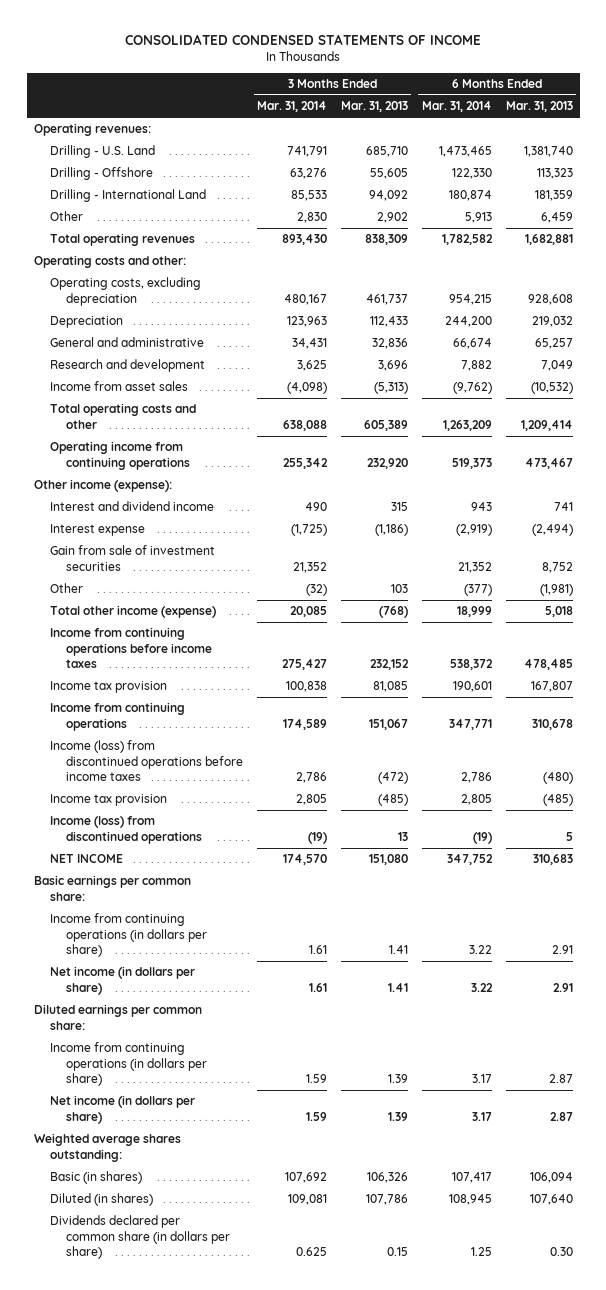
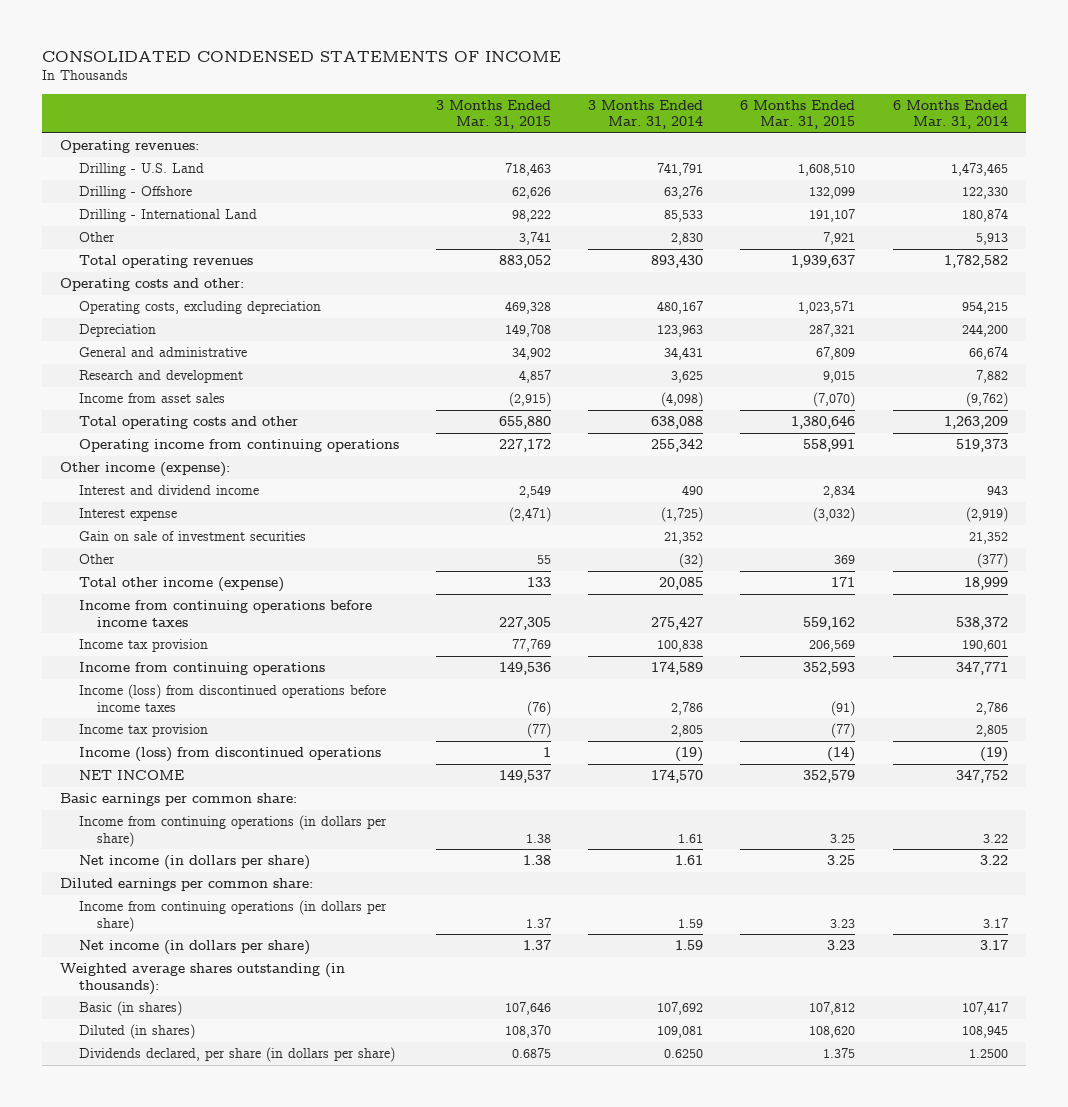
- | 3 Months Ended Mar. 31, 2014 | 3 Months Ended Mar. 31, 2013 | 6 Months Ended Mar. 31, 2014 | 6 Months Ended Mar. 31, 2013
+ | 3 Months Ended Mar. 31, 2015 | 3 Months Ended Mar. 31, 2014 | 6 Months Ended Mar. 31, 2015 | 6 Months Ended Mar. 31, 2014
- Gain from sale of investment securities | 21,352 | | 21,352 | 8,752
+ Gain on sale of investment securities | | 21,352 | | 21,352
- Weighted average shares outstanding:
+ Weighted average shares outstanding (in thousands):
- Dividends declared per common share (in dollars per share) | 0.625 | 0.15 | 1.25 | 0.30
+ Dividends declared, per share (in dollars per share) | 0.6875 | 0.6250 | 1.375 | 1.2500

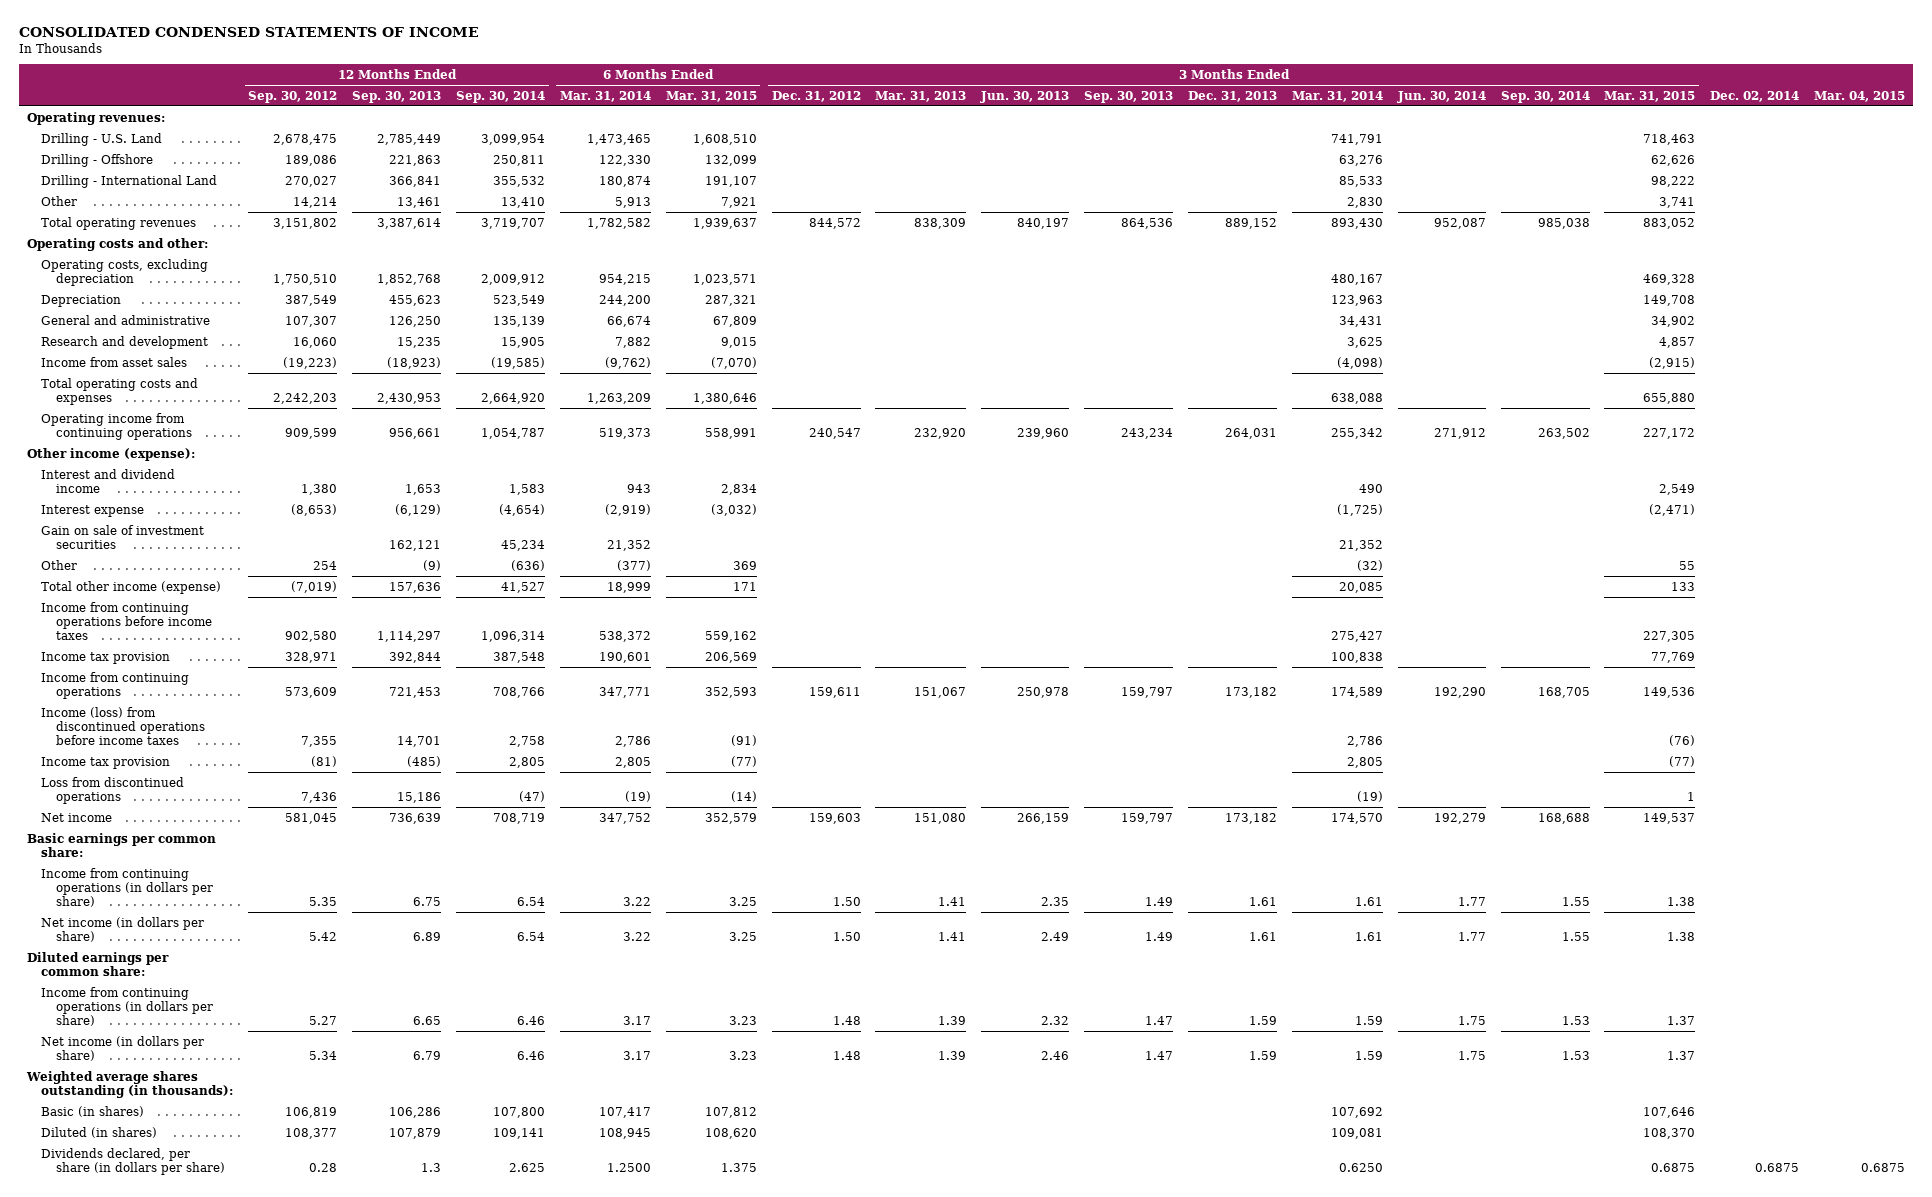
- | 3 Months Ended Mar. 31, 2015 | 3 Months Ended Mar. 31, 2014 | 6 Months Ended Mar. 31, 2015 | 6 Months Ended Mar. 31, 2014
+ | 12 Months Ended Sep. 30, 2012 | 12 Months Ended Sep. 30, 2013 | 12 Months Ended Sep. 30, 2014 | 6 Months Ended Mar. 31, 2014 | 6 Months Ended Mar. 31, 2015 | 3 Months Ended Dec. 31, 2012 | 3 Months Ended Mar. 31, 2013 | 3 Months Ended Jun. 30, 2013 | 3 Months Ended Sep. 30, 2013 | 3 Months Ended Dec. 31, 2013 | 3 Months Ended Mar. 31, 2014 | 3 Months Ended Jun. 30, 2014 | 3 Months Ended Sep. 30, 2014 | 3 Months Ended Mar. 31, 2015 | Dec. 02, 2014 | Mar. 04, 2015
- Total operating costs and other | 655,880 | 638,088 | 1,380,646 | 1,263,209
+ Total operating costs and expenses | 2,242,203 | 2,430,953 | 2,664,920 | 1,263,209 | 1,380,646 | | | | | | 638,088 | | | 655,880 | |
- Income (loss) from discontinued operations | 1 | (19) | (14) | (19)
- NET INCOME | 149,537 | 174,570 | 352,579 | 347,752
+ Loss from discontinued operations | 7,436 | 15,186 | (47) | (19) | (14) | | | | | | (19) | | | 1 | |
+ Net income | 581,045 | 736,639 | 708,719 | 347,752 | 352,579 | 159,603 | 151,080 | 266,159 | 159,797 | 173,182 | 174,570 | 192,279 | 168,688 | 149,537 | |

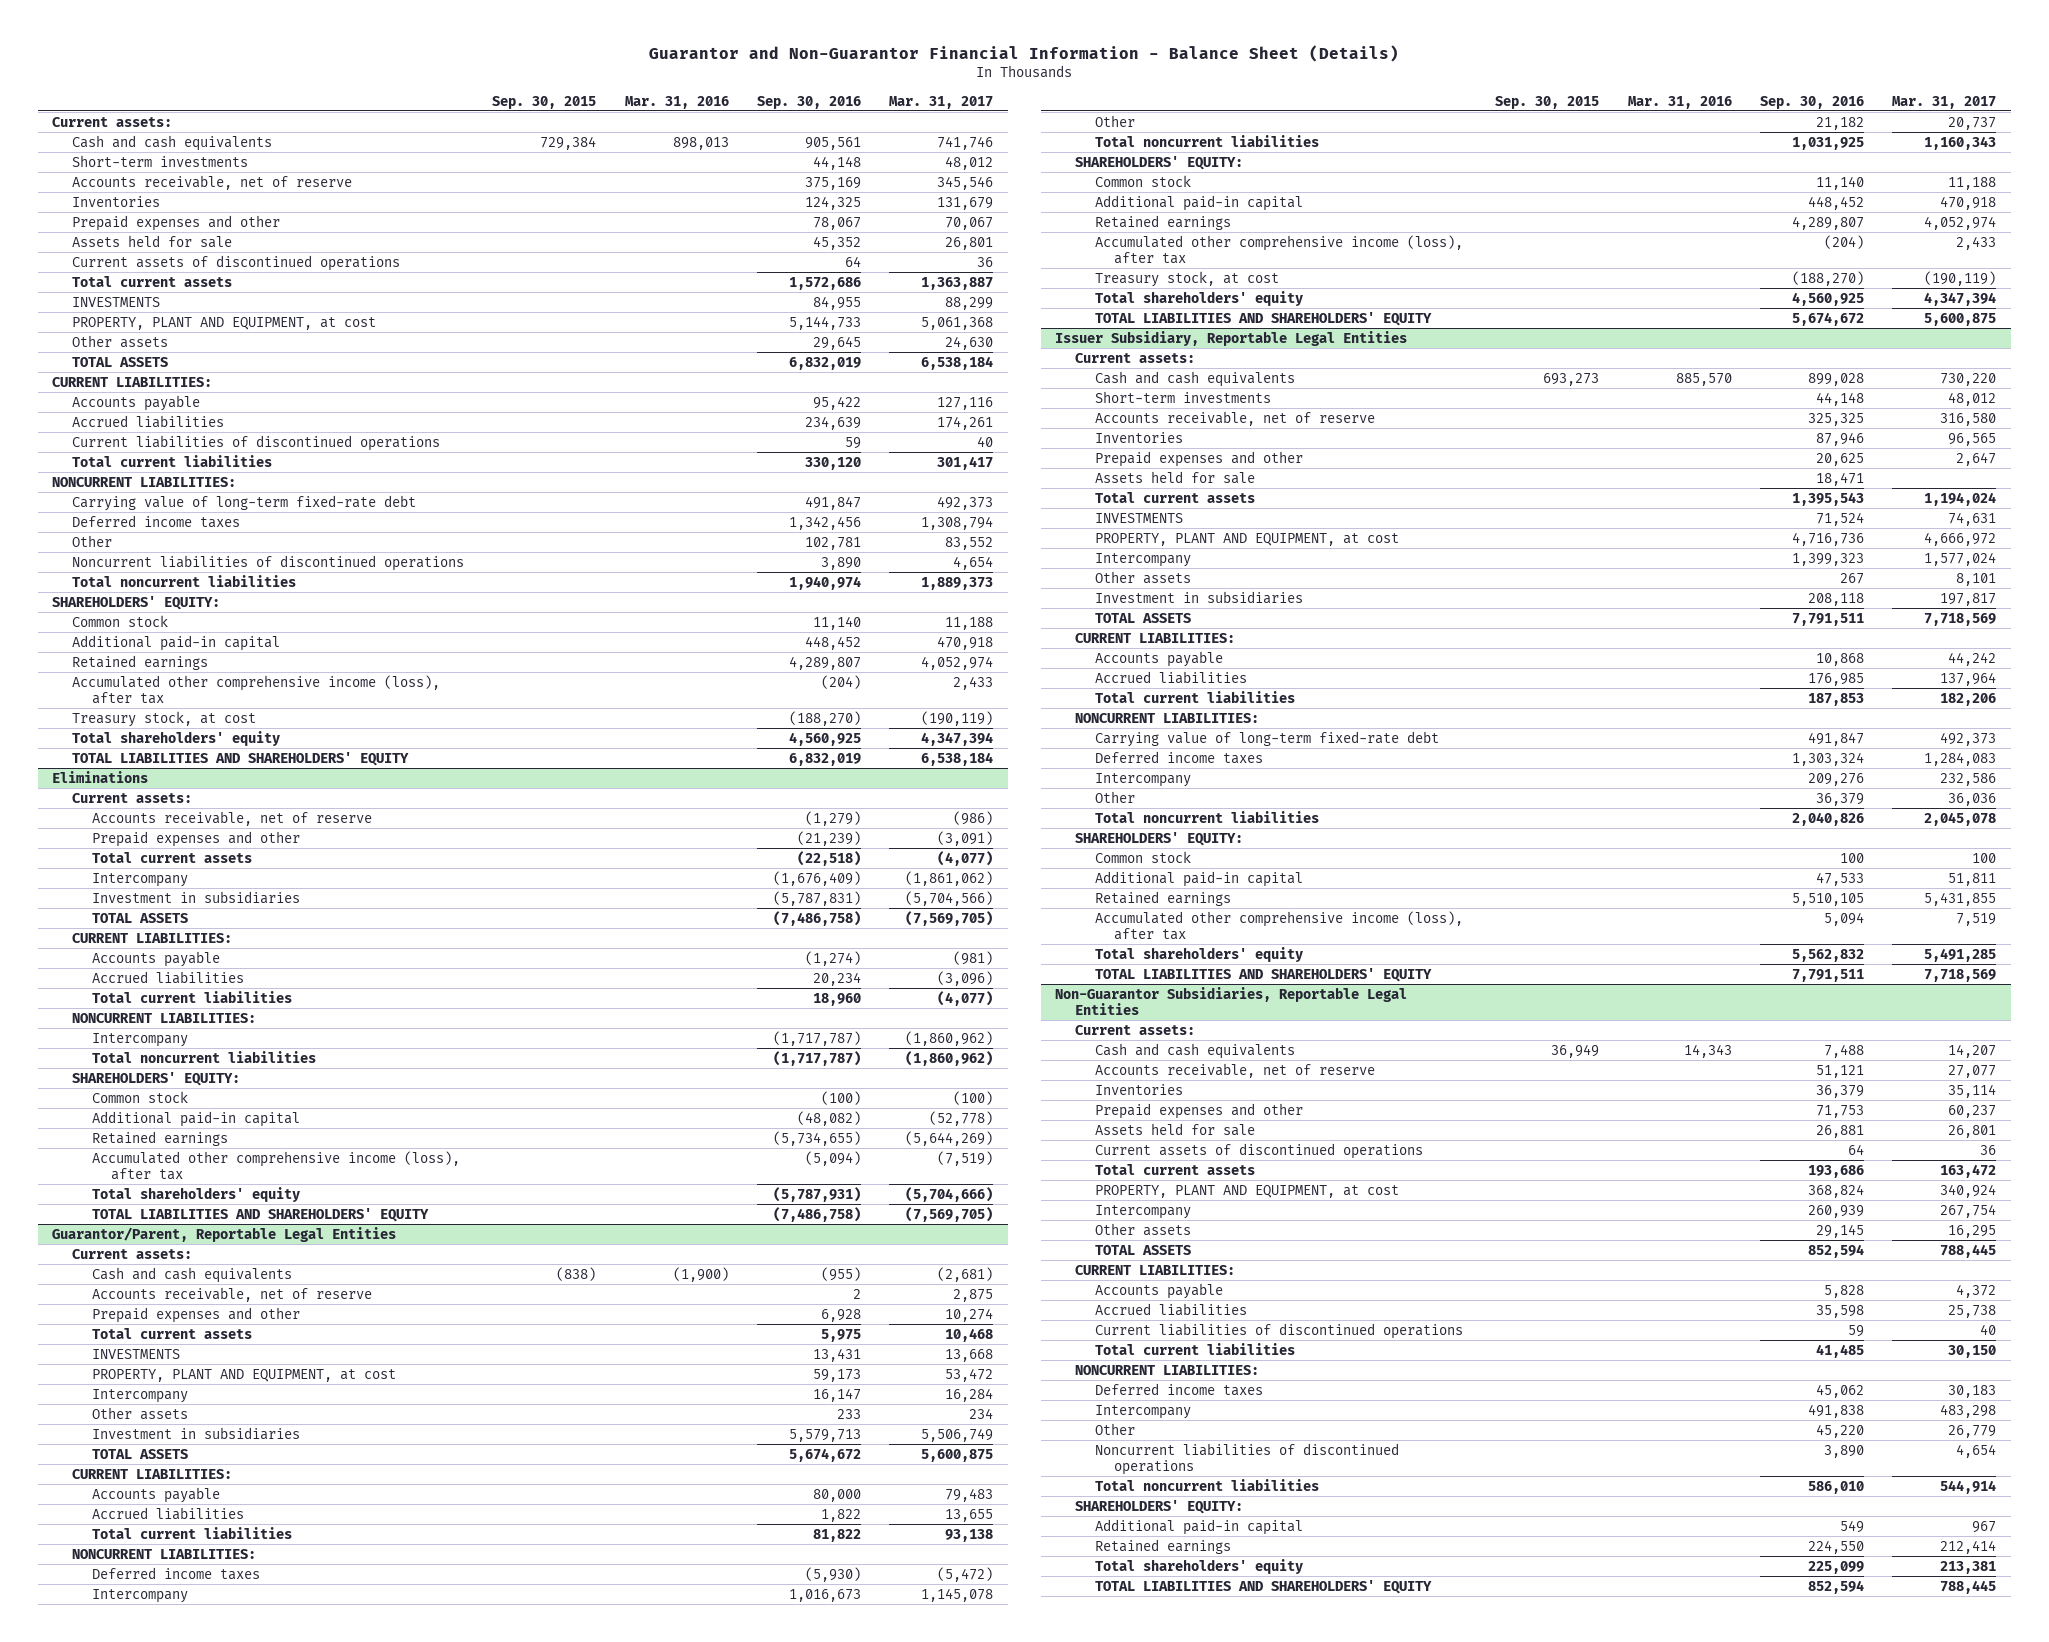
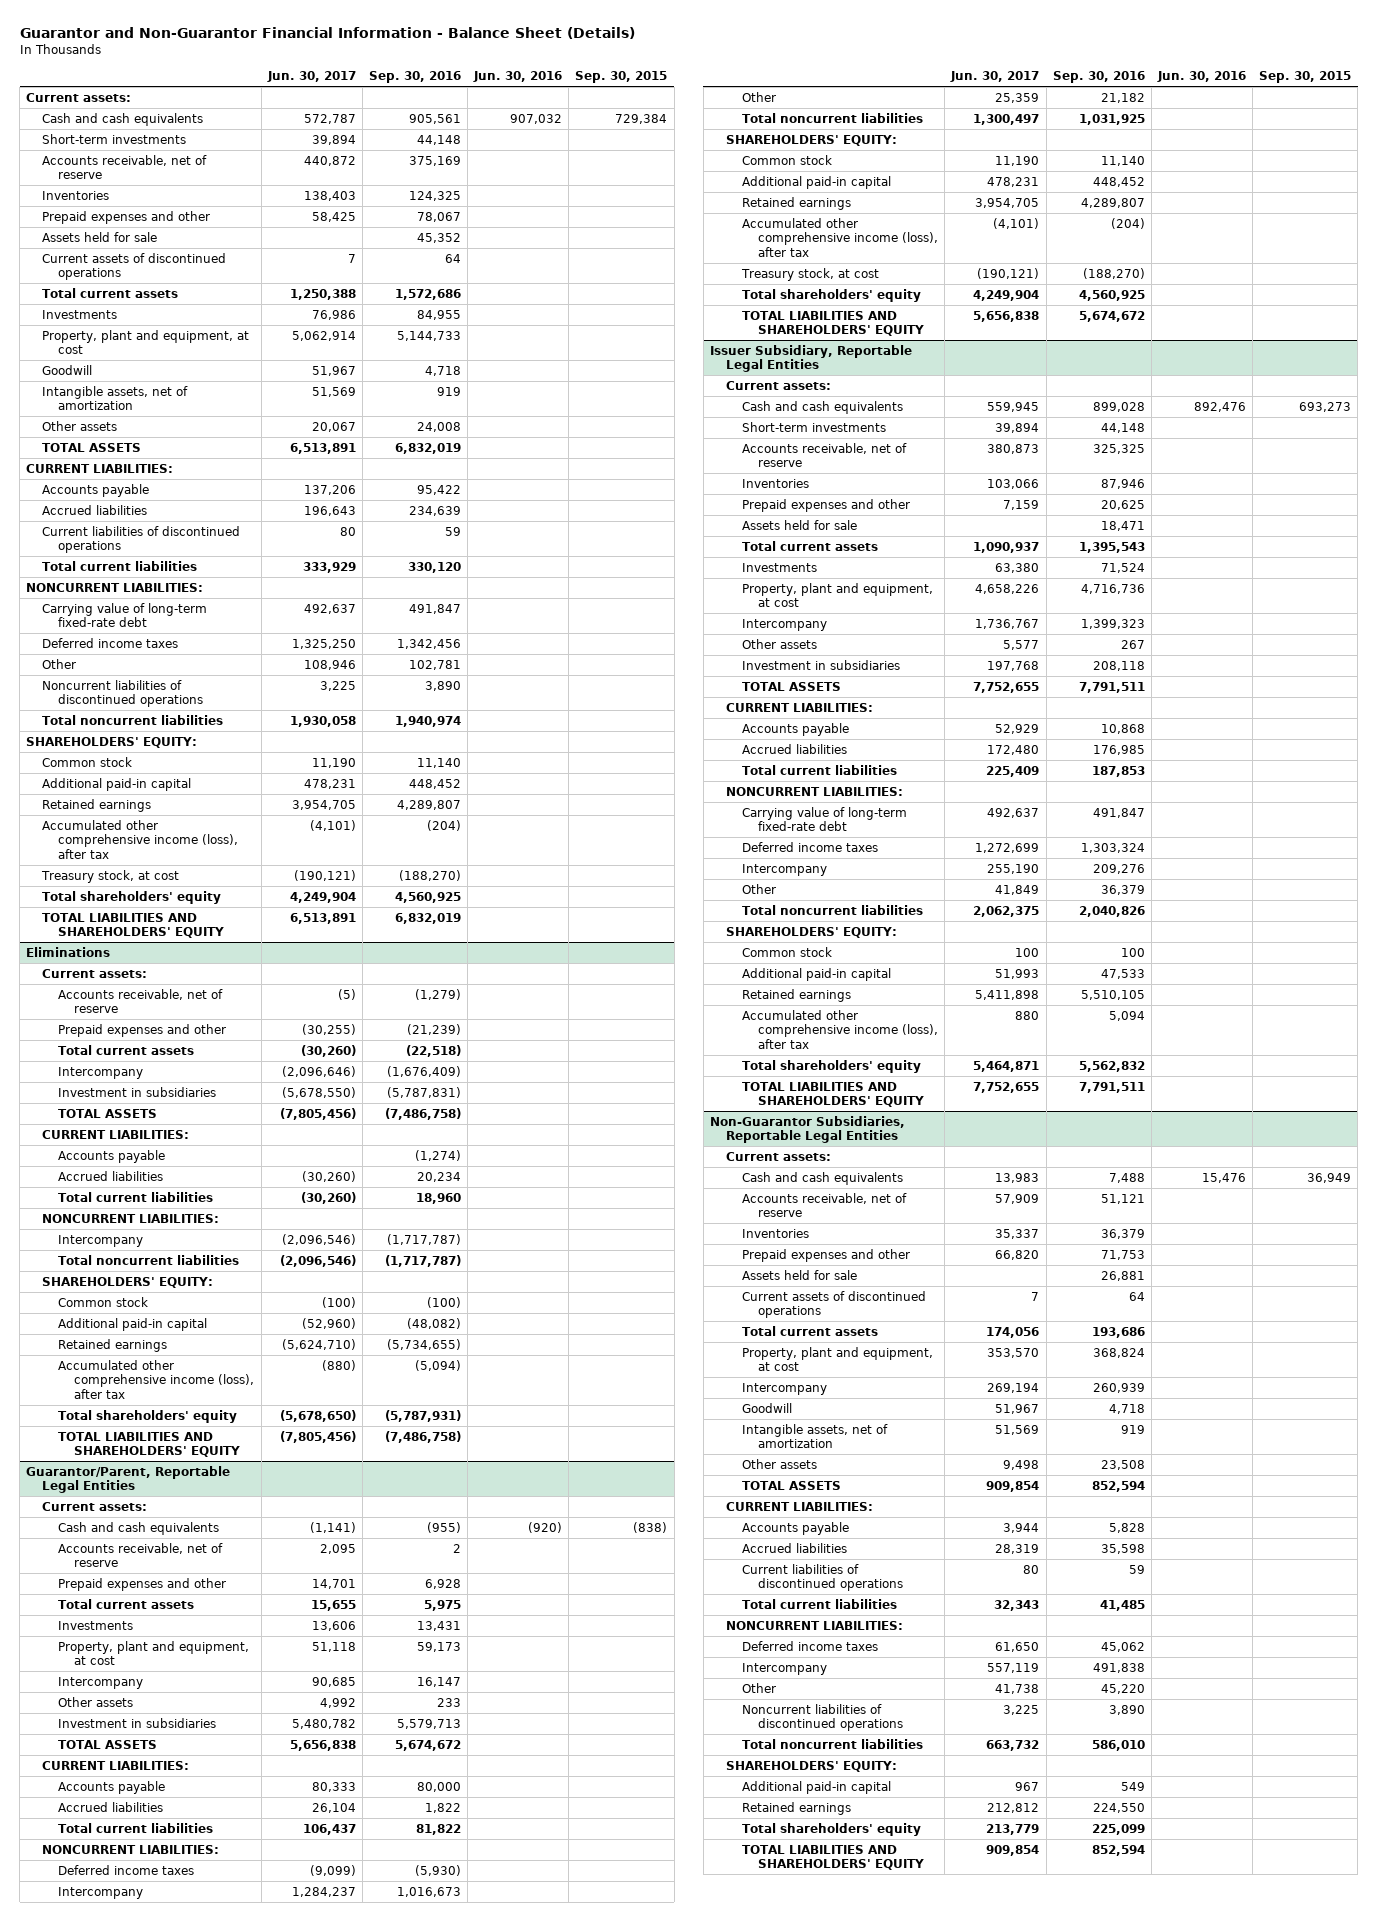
- | Sep. 30, 2015 | Mar. 31, 2016 | Sep. 30, 2016 | Mar. 31, 2017
+ | Jun. 30, 2017 | Sep. 30, 2016 | Jun. 30, 2016 | Sep. 30, 2015
- INVESTMENTS | | | 84,955 | 88,299
- PROPERTY, PLANT AND EQUIPMENT, at cost | | | 5,144,733 | 5,061,368
- Other assets | | | 29,645 | 24,630
+ Investments | 76,986 | 84,955 | |
+ Property, plant and equipment, at cost | 5,062,914 | 5,144,733 | |
+ Goodwill | 51,967 | 4,718 | |
+ Intangible assets, net of amortization | 51,569 | 919 | |
+ Other assets | 20,067 | 24,008 | |
@ Guarantor/Parent, Reportable Legal Entities
- INVESTMENTS | | | 13,431 | 13,668
- PROPERTY, PLANT AND EQUIPMENT, at cost | | | 59,173 | 53,472
+ Investments | 13,606 | 13,431 | |
+ Property, plant and equipment, at cost | 51,118 | 59,173 | |
@ Issuer Subsidiary, Reportable Legal Entities
- INVESTMENTS | | | 71,524 | 74,631
- PROPERTY, PLANT AND EQUIPMENT, at cost | | | 4,716,736 | 4,666,972
+ Investments | 63,380 | 71,524 | |
+ Property, plant and equipment, at cost | 4,658,226 | 4,716,736 | |
@ Non-Guarantor Subsidiaries, Reportable Legal Entities
- PROPERTY, PLANT AND EQUIPMENT, at cost | | | 368,824 | 340,924
+ Property, plant and equipment, at cost | 353,570 | 368,824 | |
- Other assets | | | 29,145 | 16,295
+ Goodwill | 51,967 | 4,718 | |
+ Intangible assets, net of amortization | 51,569 | 919 | |
+ Other assets | 9,498 | 23,508 | |

